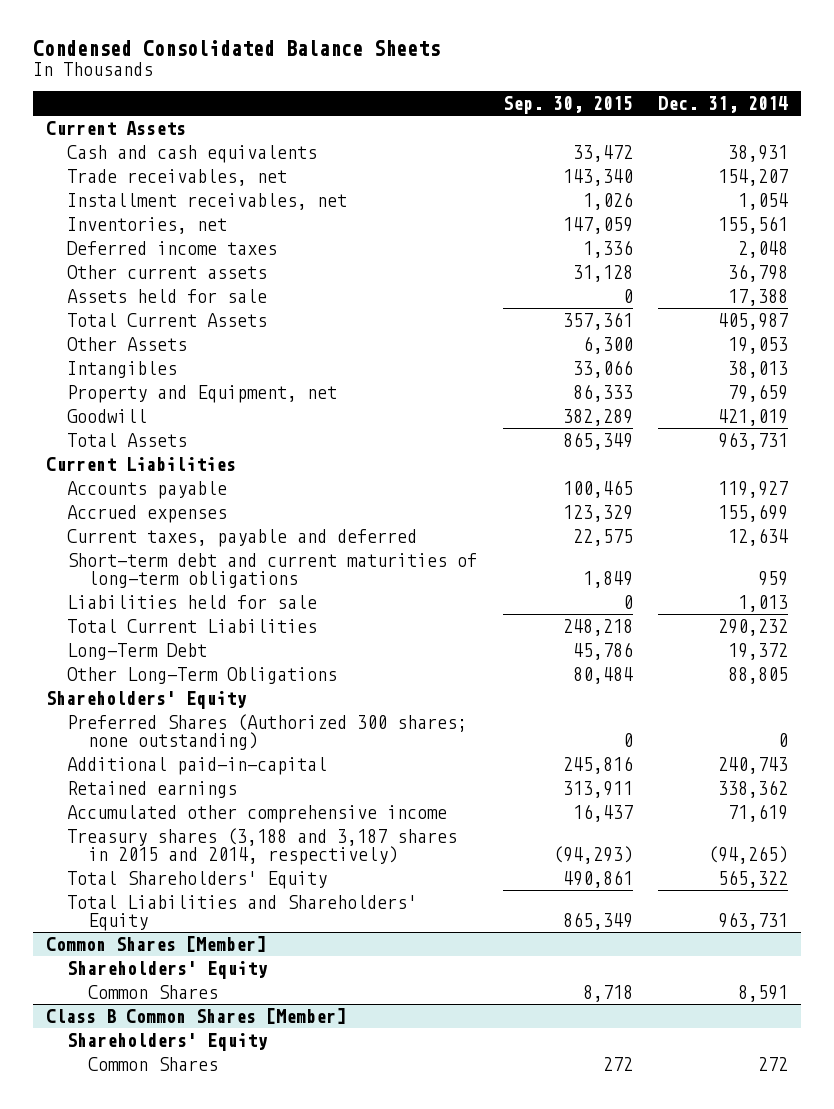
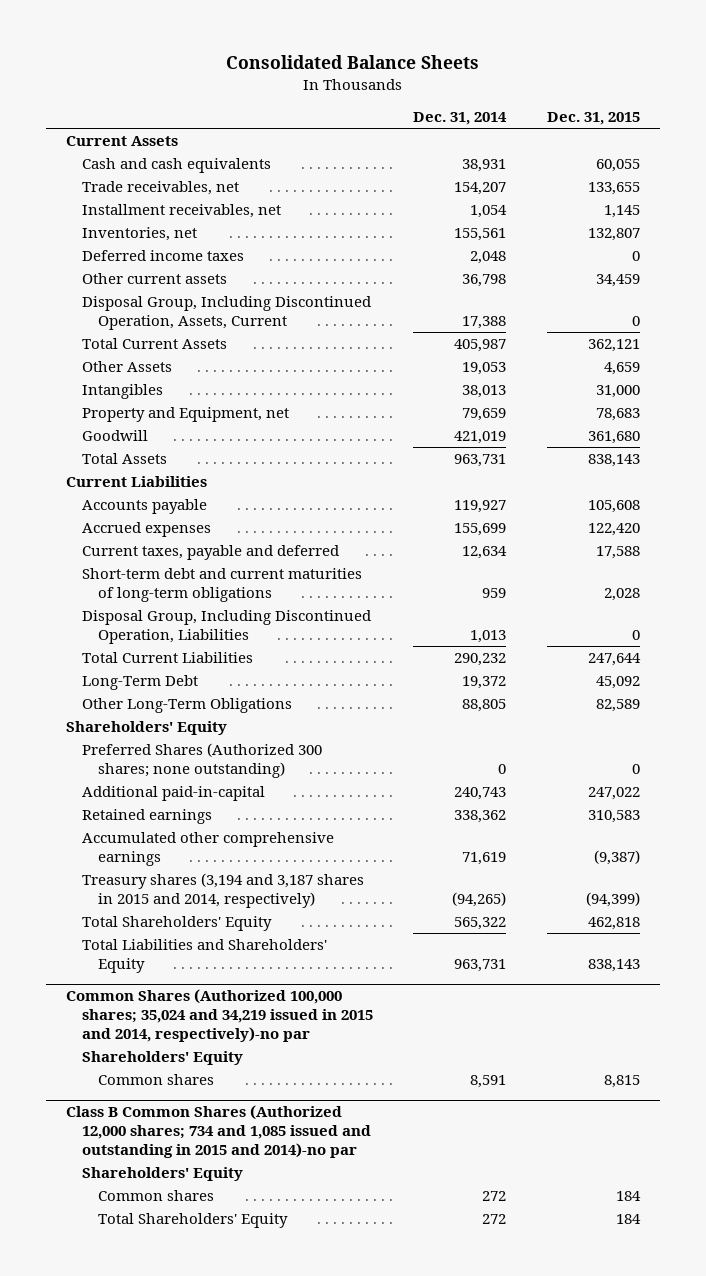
- Condensed Consolidated Balance Sheets
+ Consolidated Balance Sheets
- | Sep. 30, 2015 | Dec. 31, 2014
+ | Dec. 31, 2014 | Dec. 31, 2015
- Assets held for sale | 0 | 17,388
+ Disposal Group, Including Discontinued Operation, Assets, Current | 17,388 | 0
- Liabilities held for sale | 0 | 1,013
+ Disposal Group, Including Discontinued Operation, Liabilities | 1,013 | 0
- Accumulated other comprehensive income | 16,437 | 71,619
- Treasury shares (3,188 and 3,187 shares in 2015 and 2014, respectively) | (94,293) | (94,265)
+ Accumulated other comprehensive earnings | 71,619 | (9,387)
+ Treasury shares (3,194 and 3,187 shares in 2015 and 2014, respectively) | (94,265) | (94,399)
- Common Shares [Member]
+ Common Shares (Authorized 100,000 shares; 35,024 and 34,219 issued in 2015 and 2014, respectively)-no par
- Common Shares | 8,718 | 8,591
- Class B Common Shares [Member]
+ Common shares | 8,591 | 8,815
+ Class B Common Shares (Authorized 12,000 shares; 734 and 1,085 issued and outstanding in 2015 and 2014)-no par
- Common Shares | 272 | 272
+ Common shares | 272 | 184
+ Total Shareholders' Equity | 272 | 184

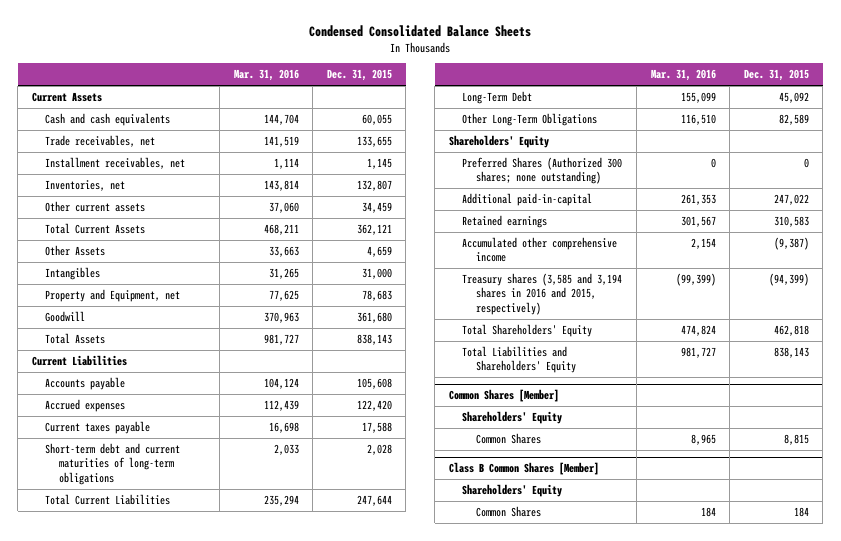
- Consolidated Balance Sheets
+ Condensed Consolidated Balance Sheets
- | Dec. 31, 2014 | Dec. 31, 2015
+ | Mar. 31, 2016 | Dec. 31, 2015
- Deferred income taxes | 2,048 | 0
- Disposal Group, Including Discontinued Operation, Assets, Current | 17,388 | 0
- Current taxes, payable and deferred | 12,634 | 17,588
+ Current taxes payable | 16,698 | 17,588
- Disposal Group, Including Discontinued Operation, Liabilities | 1,013 | 0
- Accumulated other comprehensive earnings | 71,619 | (9,387)
- Treasury shares (3,194 and 3,187 shares in 2015 and 2014, respectively) | (94,265) | (94,399)
+ Accumulated other comprehensive income | 2,154 | (9,387)
+ Treasury shares (3,585 and 3,194 shares in 2016 and 2015, respectively) | (99,399) | (94,399)
- Common Shares (Authorized 100,000 shares; 35,024 and 34,219 issued in 2015 and 2014, respectively)-no par
+ Common Shares [Member]
- Common shares | 8,591 | 8,815
- Class B Common Shares (Authorized 12,000 shares; 734 and 1,085 issued and outstanding in 2015 and 2014)-no par
+ Common Shares | 8,965 | 8,815
+ Class B Common Shares [Member]
- Common shares | 272 | 184
- Total Shareholders' Equity | 272 | 184
+ Common Shares | 184 | 184

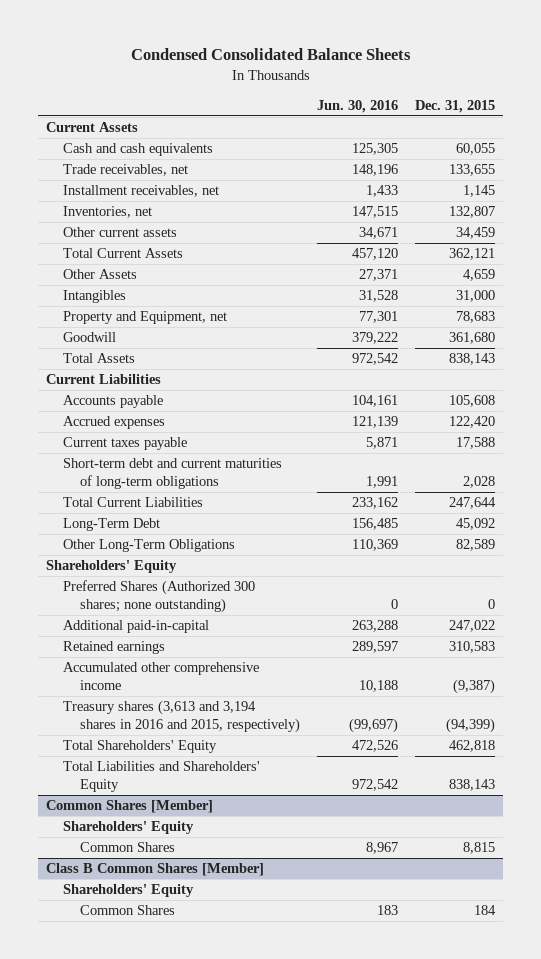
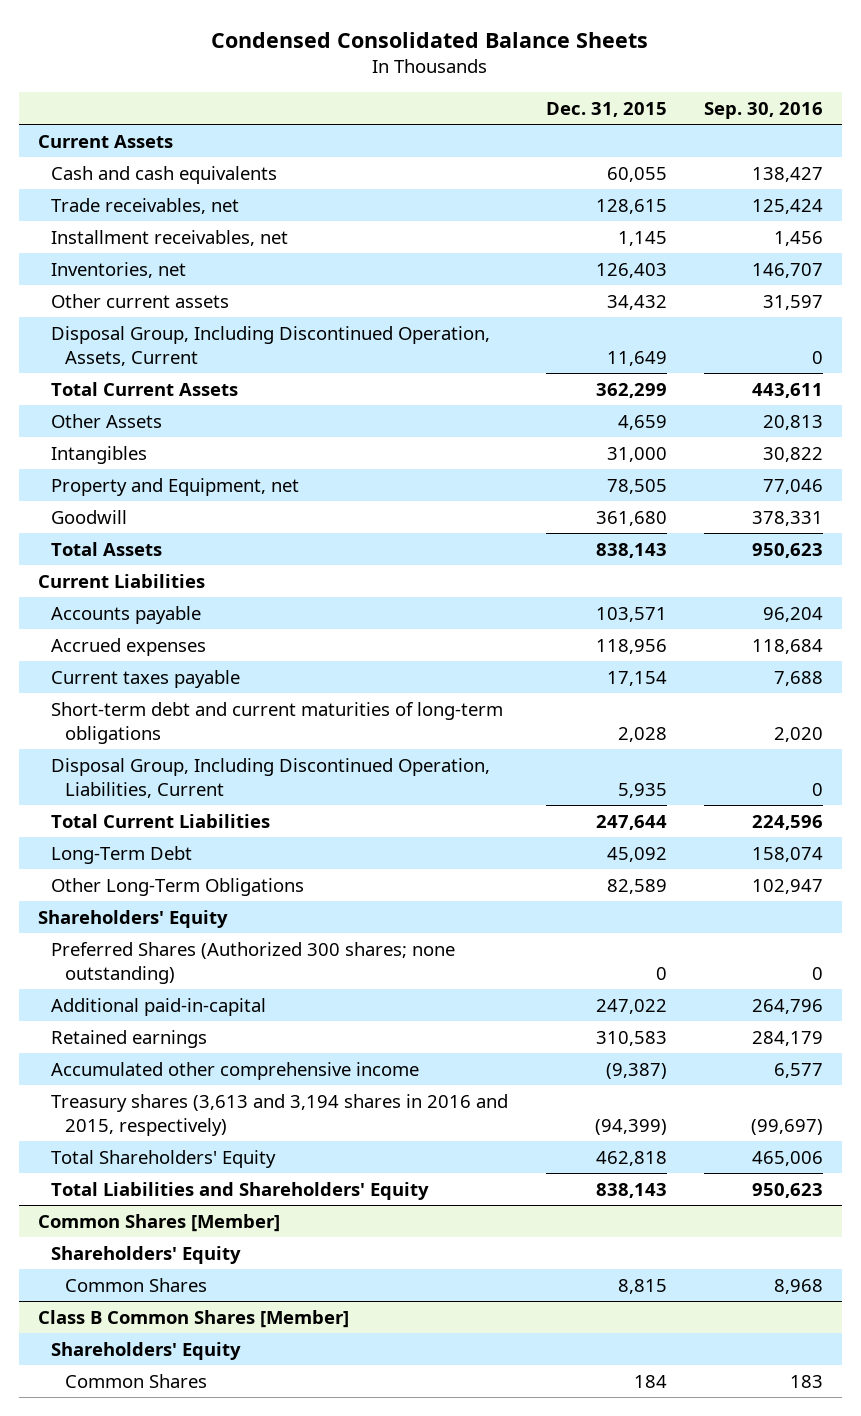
- | Jun. 30, 2016 | Dec. 31, 2015
+ | Dec. 31, 2015 | Sep. 30, 2016
- Trade receivables, net | 148,196 | 133,655
+ Trade receivables, net | 128,615 | 125,424
- Inventories, net | 147,515 | 132,807
- Other current assets | 34,671 | 34,459
- Total Current Assets | 457,120 | 362,121
+ Inventories, net | 126,403 | 146,707
+ Other current assets | 34,432 | 31,597
+ Disposal Group, Including Discontinued Operation, Assets, Current | 11,649 | 0
+ Total Current Assets | 362,299 | 443,611
- Property and Equipment, net | 77,301 | 78,683
+ Property and Equipment, net | 78,505 | 77,046
- Accounts payable | 104,161 | 105,608
- Accrued expenses | 121,139 | 122,420
- Current taxes payable | 5,871 | 17,588
+ Accounts payable | 103,571 | 96,204
+ Accrued expenses | 118,956 | 118,684
+ Current taxes payable | 17,154 | 7,688
+ Disposal Group, Including Discontinued Operation, Liabilities, Current | 5,935 | 0

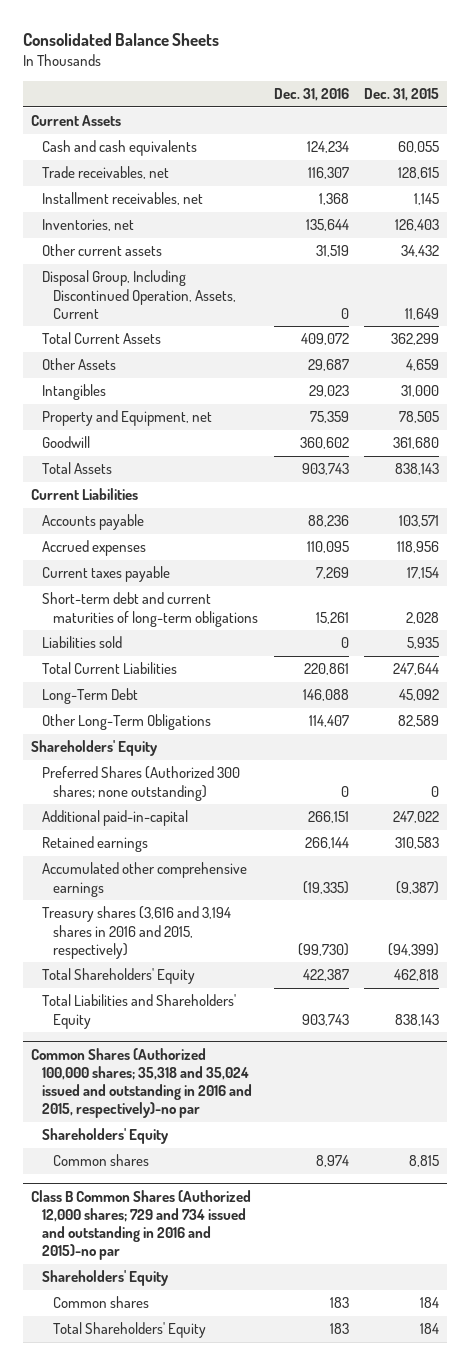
- Condensed Consolidated Balance Sheets
+ Consolidated Balance Sheets
- | Dec. 31, 2015 | Sep. 30, 2016
+ | Dec. 31, 2016 | Dec. 31, 2015
- Disposal Group, Including Discontinued Operation, Liabilities, Current | 5,935 | 0
+ Liabilities sold | 0 | 5,935
- Accumulated other comprehensive income | (9,387) | 6,577
- Treasury shares (3,613 and 3,194 shares in 2016 and 2015, respectively) | (94,399) | (99,697)
+ Accumulated other comprehensive earnings | (19,335) | (9,387)
+ Treasury shares (3,616 and 3,194 shares in 2016 and 2015, respectively) | (99,730) | (94,399)
- Common Shares [Member]
+ Common Shares (Authorized 100,000 shares; 35,318 and 35,024 issued and outstanding in 2016 and 2015, respectively)-no par
- Common Shares | 8,815 | 8,968
- Class B Common Shares [Member]
+ Common shares | 8,974 | 8,815
+ Class B Common Shares (Authorized 12,000 shares; 729 and 734 issued and outstanding in 2016 and 2015)-no par
- Common Shares | 184 | 183
+ Common shares | 183 | 184
+ Total Shareholders' Equity | 183 | 184

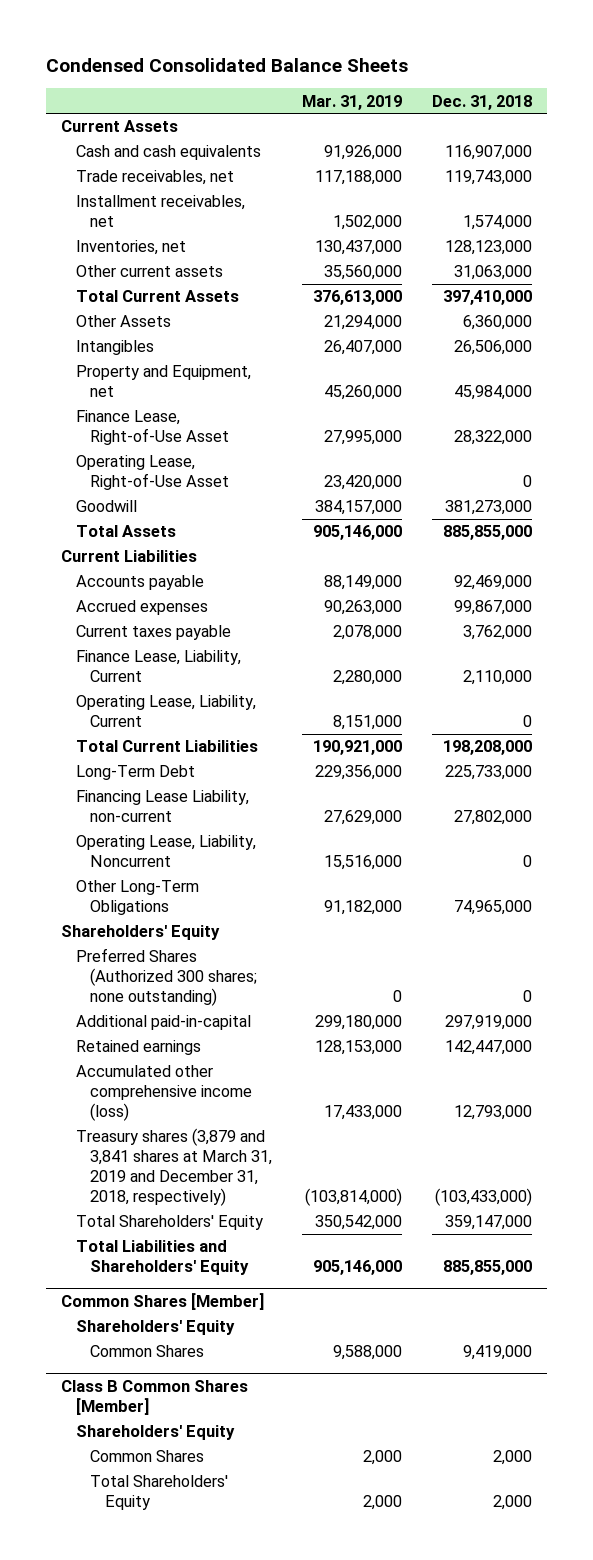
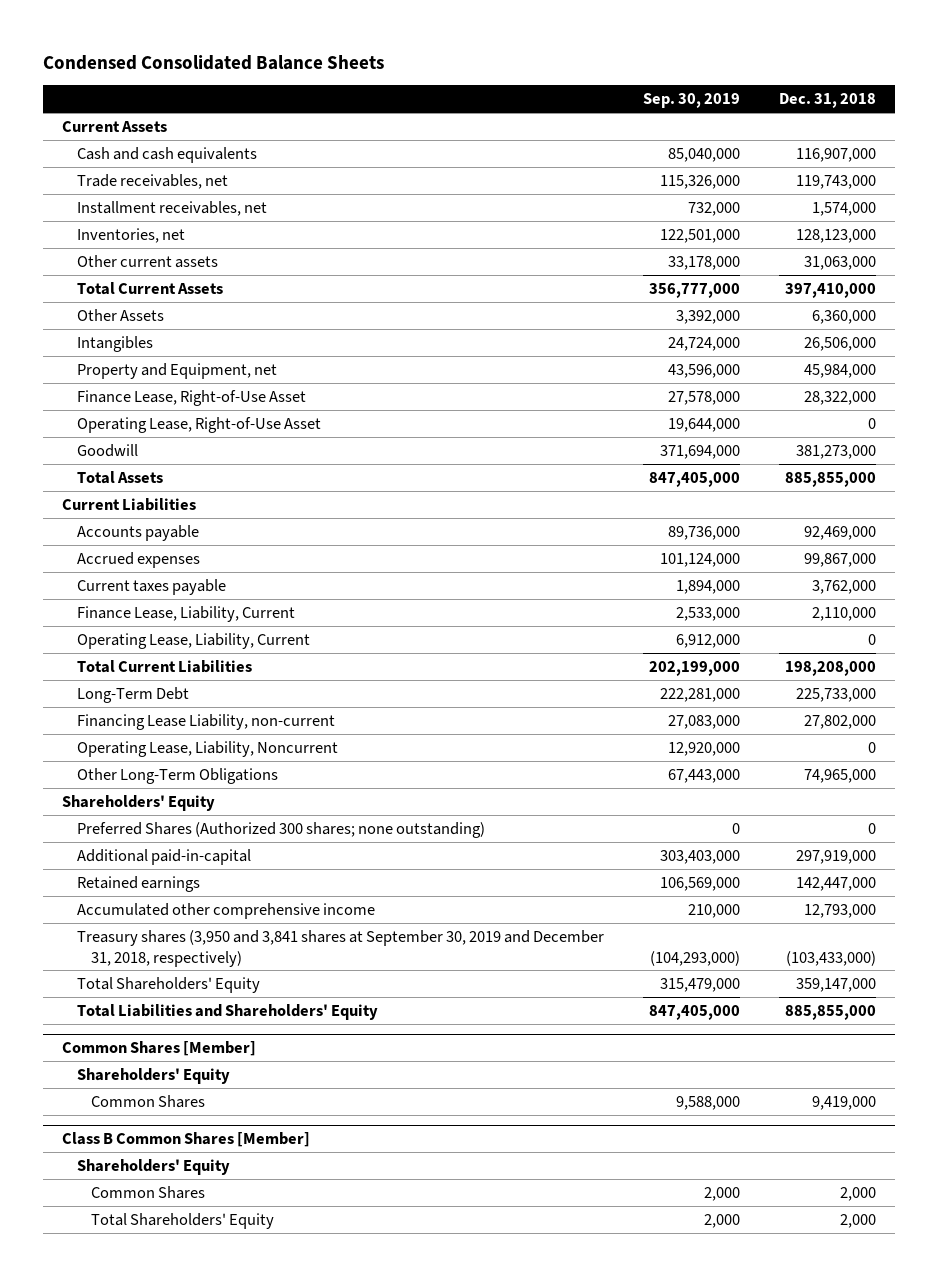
- | Mar. 31, 2019 | Dec. 31, 2018
+ | Sep. 30, 2019 | Dec. 31, 2018
- Accumulated other comprehensive income (loss) | 17,433,000 | 12,793,000
- Treasury shares (3,879 and 3,841 shares at March 31, 2019 and December 31, 2018, respectively) | (103,814,000) | (103,433,000)
+ Accumulated other comprehensive income | 210,000 | 12,793,000
+ Treasury shares (3,950 and 3,841 shares at September 30, 2019 and December 31, 2018, respectively) | (104,293,000) | (103,433,000)

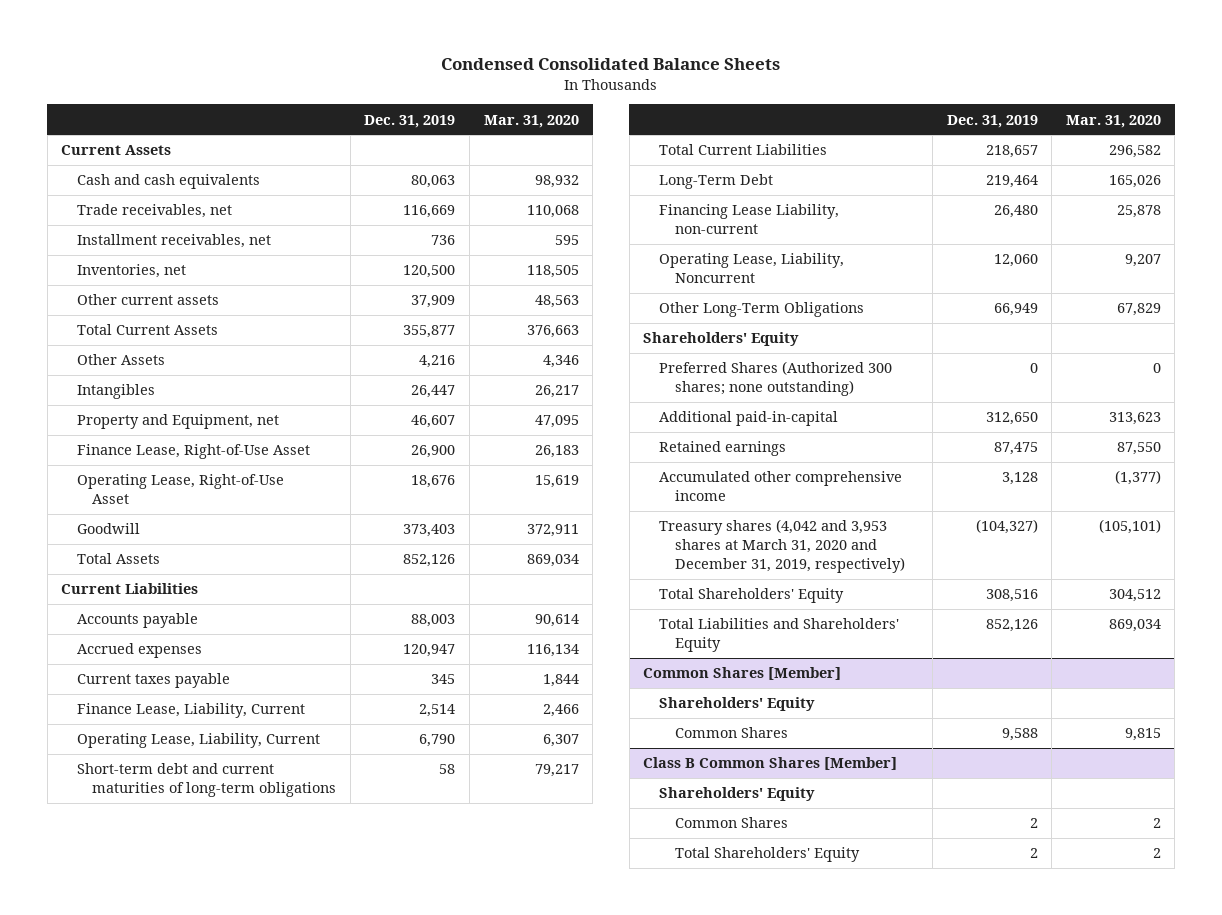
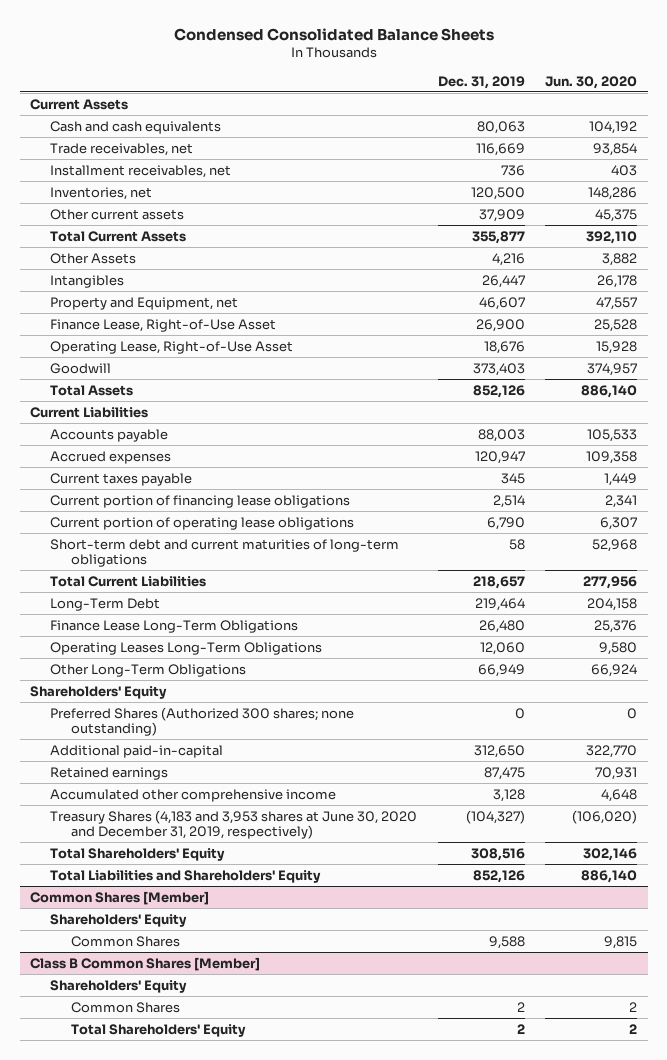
- | Dec. 31, 2019 | Mar. 31, 2020
+ | Dec. 31, 2019 | Jun. 30, 2020
- Finance Lease, Liability, Current | 2,514 | 2,466
- Operating Lease, Liability, Current | 6,790 | 6,307
+ Current portion of financing lease obligations | 2,514 | 2,341
+ Current portion of operating lease obligations | 6,790 | 6,307
- Financing Lease Liability, non-current | 26,480 | 25,878
- Operating Lease, Liability, Noncurrent | 12,060 | 9,207
+ Finance Lease Long-Term Obligations | 26,480 | 25,376
+ Operating Leases Long-Term Obligations | 12,060 | 9,580
- Treasury shares (4,042 and 3,953 shares at March 31, 2020 and December 31, 2019, respectively) | (104,327) | (105,101)
+ Treasury Shares (4,183 and 3,953 shares at June 30, 2020 and December 31, 2019, respectively) | (104,327) | (106,020)

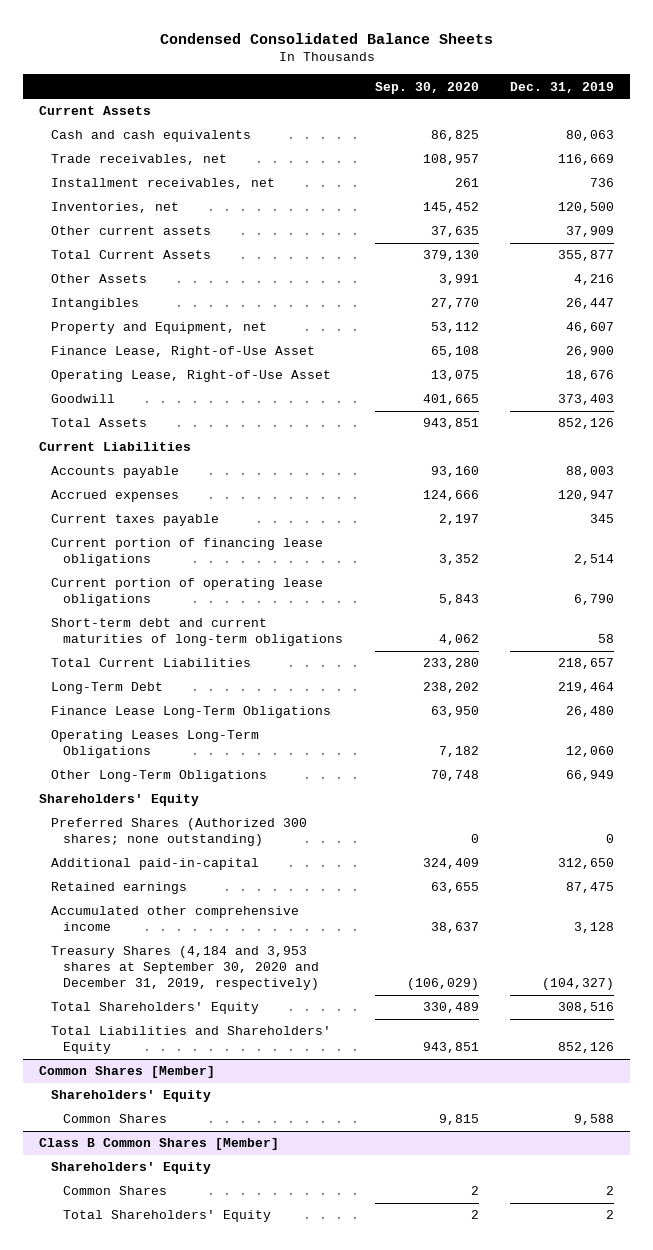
- | Dec. 31, 2019 | Jun. 30, 2020
+ | Sep. 30, 2020 | Dec. 31, 2019
- Treasury Shares (4,183 and 3,953 shares at June 30, 2020 and December 31, 2019, respectively) | (104,327) | (106,020)
+ Treasury Shares (4,184 and 3,953 shares at September 30, 2020 and December 31, 2019, respectively) | (106,029) | (104,327)

